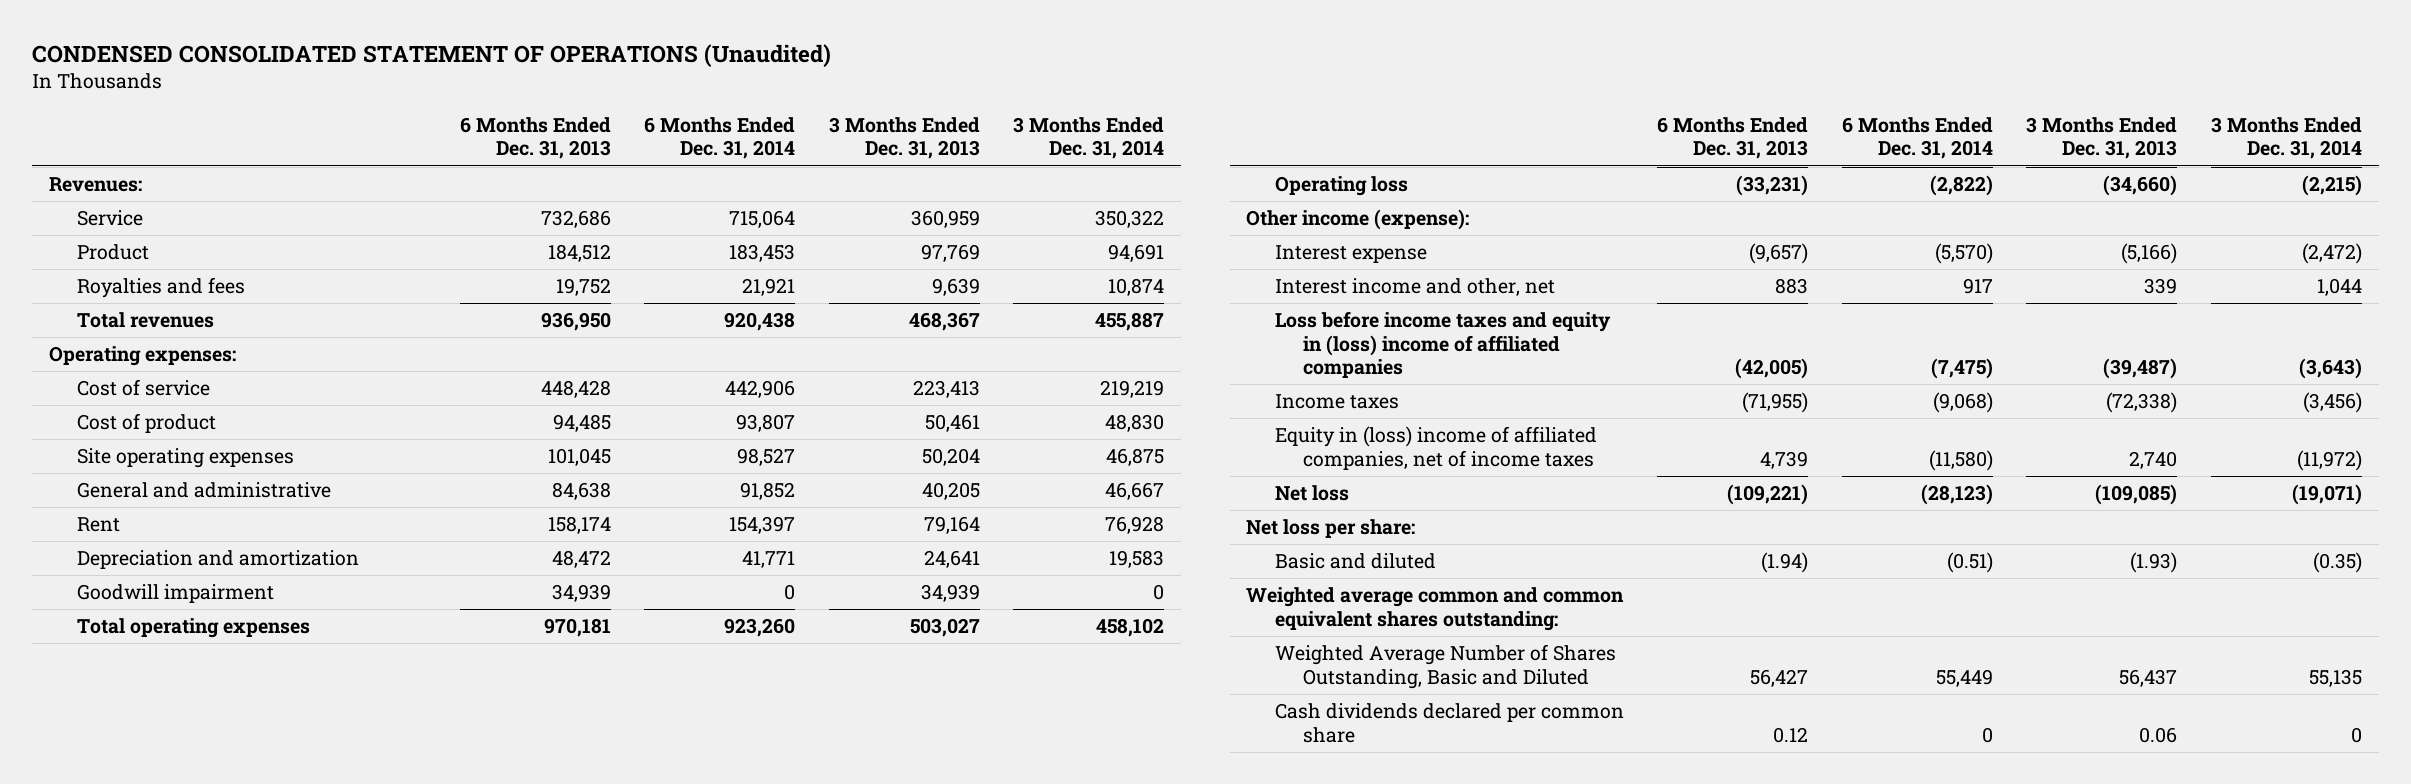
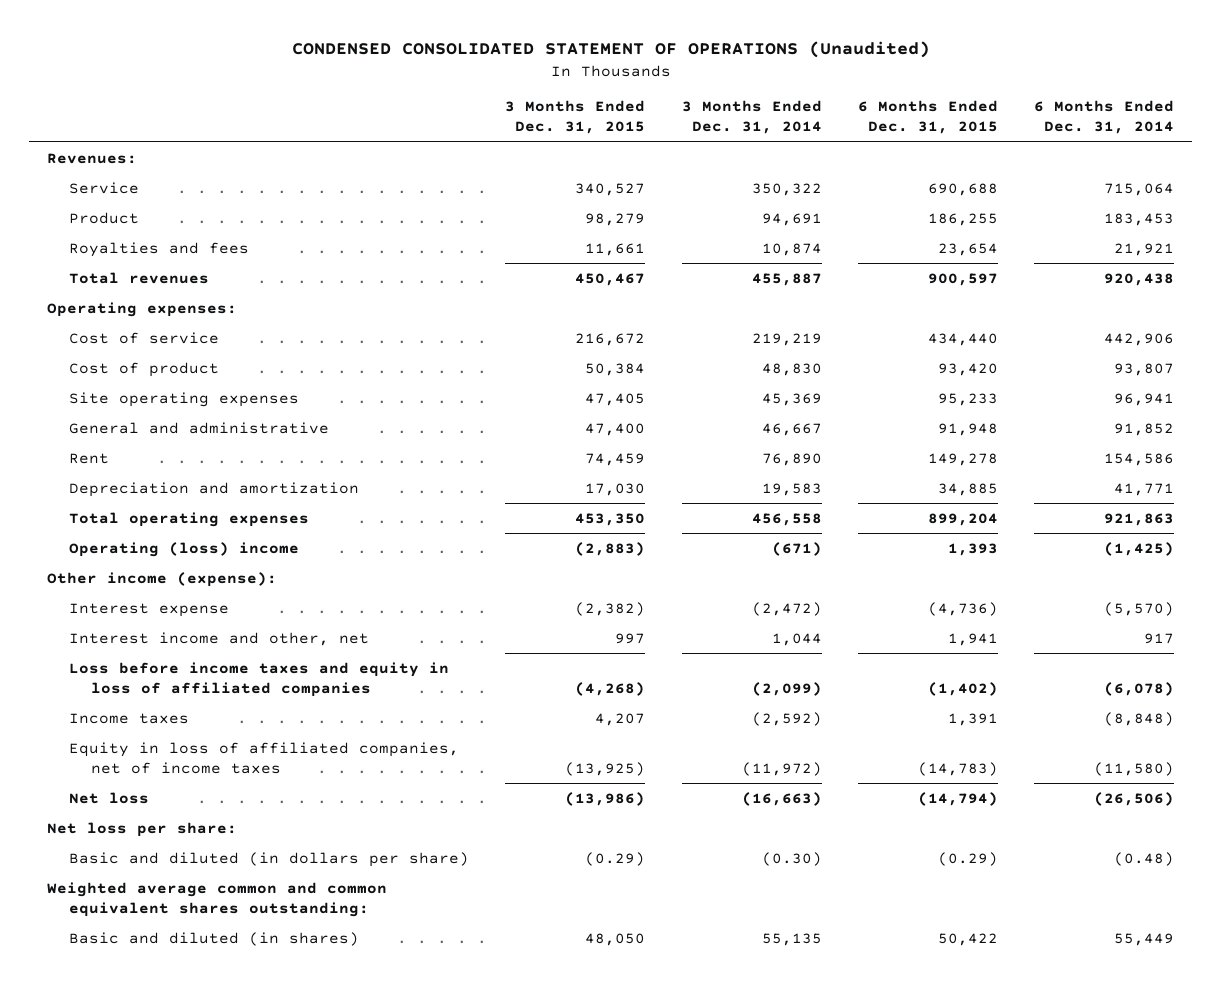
- | 6 Months Ended Dec. 31, 2013 | 6 Months Ended Dec. 31, 2014 | 3 Months Ended Dec. 31, 2013 | 3 Months Ended Dec. 31, 2014
+ | 3 Months Ended Dec. 31, 2015 | 3 Months Ended Dec. 31, 2014 | 6 Months Ended Dec. 31, 2015 | 6 Months Ended Dec. 31, 2014
- Site operating expenses | 101,045 | 98,527 | 50,204 | 46,875
+ Site operating expenses | 47,405 | 45,369 | 95,233 | 96,941
- Rent | 158,174 | 154,397 | 79,164 | 76,928
+ Rent | 74,459 | 76,890 | 149,278 | 154,586
- Goodwill impairment | 34,939 | 0 | 34,939 | 0
- Total operating expenses | 970,181 | 923,260 | 503,027 | 458,102
- Operating loss | (33,231) | (2,822) | (34,660) | (2,215)
+ Total operating expenses | 453,350 | 456,558 | 899,204 | 921,863
+ Operating (loss) income | (2,883) | (671) | 1,393 | (1,425)
- Loss before income taxes and equity in (loss) income of affiliated companies | (42,005) | (7,475) | (39,487) | (3,643)
- Income taxes | (71,955) | (9,068) | (72,338) | (3,456)
- Equity in (loss) income of affiliated companies, net of income taxes | 4,739 | (11,580) | 2,740 | (11,972)
- Net loss | (109,221) | (28,123) | (109,085) | (19,071)
+ Loss before income taxes and equity in loss of affiliated companies | (4,268) | (2,099) | (1,402) | (6,078)
+ Income taxes | 4,207 | (2,592) | 1,391 | (8,848)
+ Equity in loss of affiliated companies, net of income taxes | (13,925) | (11,972) | (14,783) | (11,580)
+ Net loss | (13,986) | (16,663) | (14,794) | (26,506)
- Basic and diluted | (1.94) | (0.51) | (1.93) | (0.35)
+ Basic and diluted (in dollars per share) | (0.29) | (0.30) | (0.29) | (0.48)
- Weighted Average Number of Shares Outstanding, Basic and Diluted | 56,427 | 55,449 | 56,437 | 55,135
- Cash dividends declared per common share | 0.12 | 0 | 0.06 | 0
+ Basic and diluted (in shares) | 48,050 | 55,135 | 50,422 | 55,449

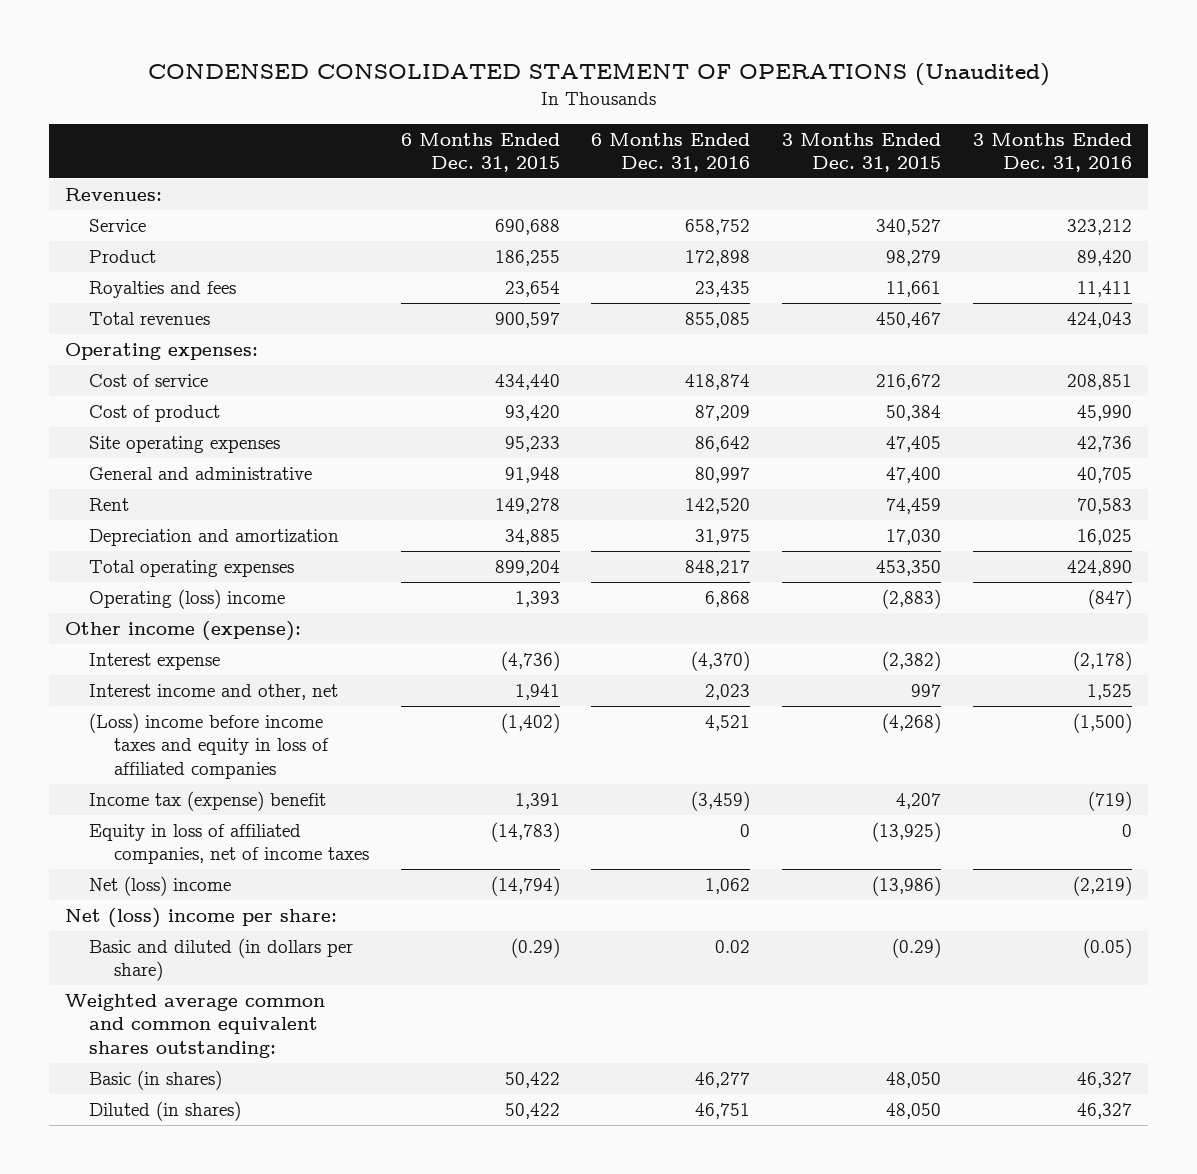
- | 3 Months Ended Dec. 31, 2015 | 3 Months Ended Dec. 31, 2014 | 6 Months Ended Dec. 31, 2015 | 6 Months Ended Dec. 31, 2014
+ | 6 Months Ended Dec. 31, 2015 | 6 Months Ended Dec. 31, 2016 | 3 Months Ended Dec. 31, 2015 | 3 Months Ended Dec. 31, 2016
- Loss before income taxes and equity in loss of affiliated companies | (4,268) | (2,099) | (1,402) | (6,078)
- Income taxes | 4,207 | (2,592) | 1,391 | (8,848)
+ (Loss) income before income taxes and equity in loss of affiliated companies | (1,402) | 4,521 | (4,268) | (1,500)
+ Income tax (expense) benefit | 1,391 | (3,459) | 4,207 | (719)
- Net loss | (13,986) | (16,663) | (14,794) | (26,506)
- Net loss per share:
+ Net (loss) income | (14,794) | 1,062 | (13,986) | (2,219)
+ Net (loss) income per share:
- Basic and diluted (in shares) | 48,050 | 55,135 | 50,422 | 55,449
+ Basic (in shares) | 50,422 | 46,277 | 48,050 | 46,327
+ Diluted (in shares) | 50,422 | 46,751 | 48,050 | 46,327

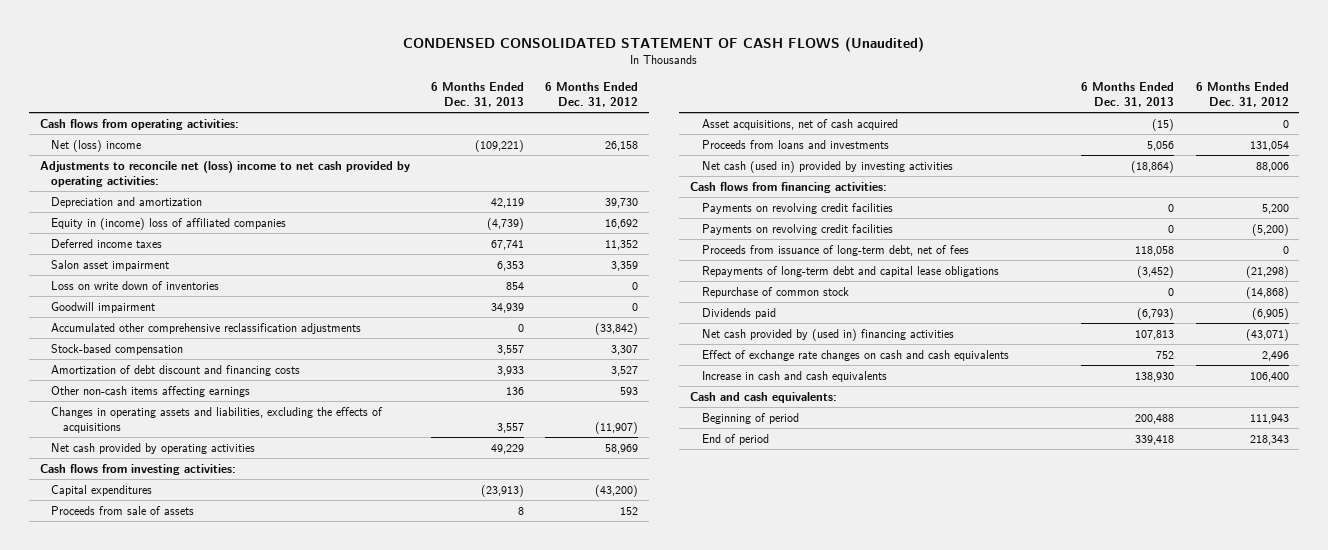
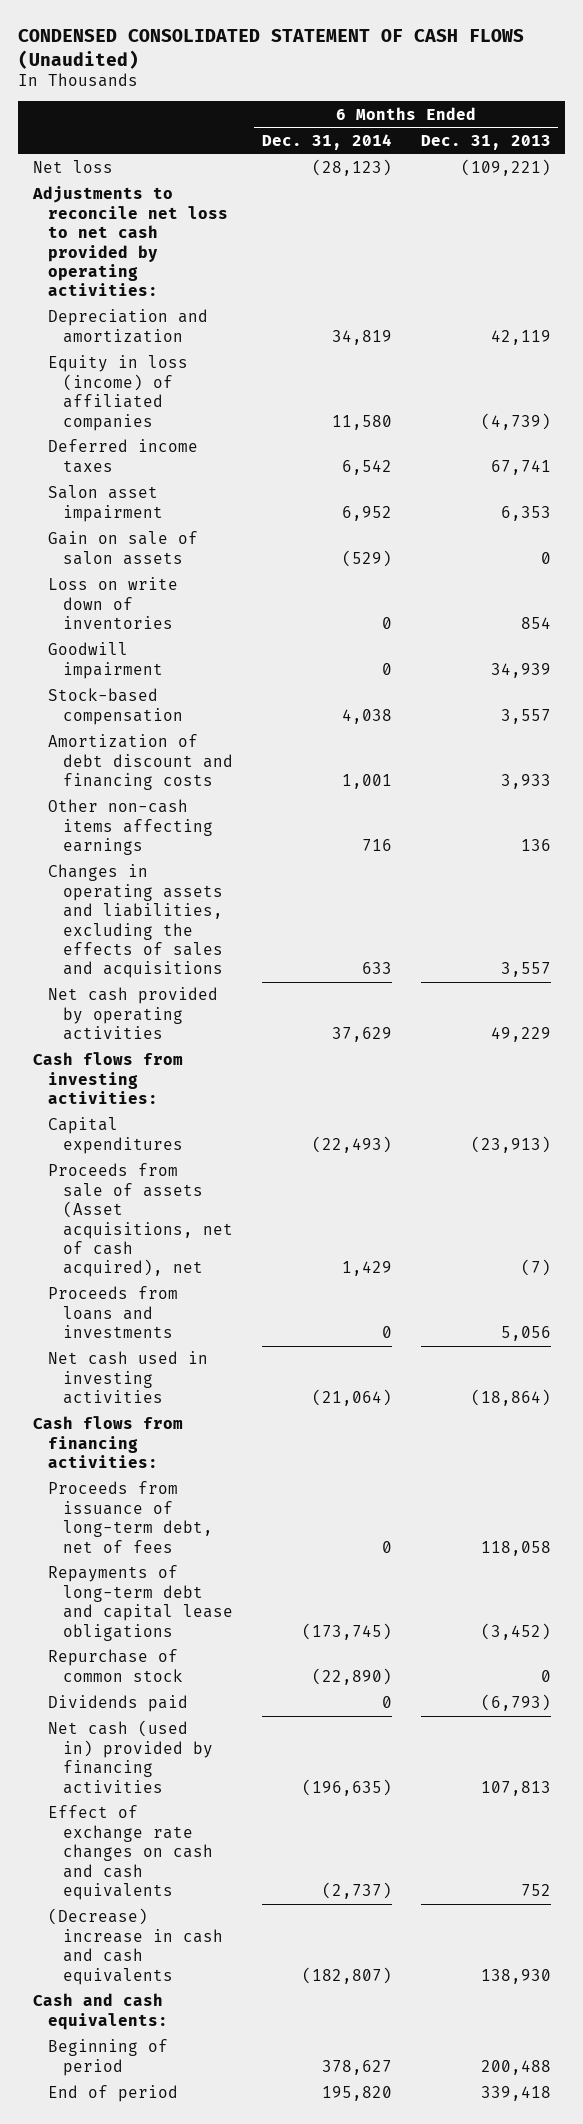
- | 6 Months Ended Dec. 31, 2013 | 6 Months Ended Dec. 31, 2012
+ | 6 Months Ended Dec. 31, 2014 | 6 Months Ended Dec. 31, 2013
- Cash flows from operating activities:
- Net (loss) income | (109,221) | 26,158
- Adjustments to reconcile net (loss) income to net cash provided by operating activities:
+ Net loss | (28,123) | (109,221)
+ Adjustments to reconcile net loss to net cash provided by operating activities:
- Equity in (income) loss of affiliated companies | (4,739) | 16,692
+ Equity in loss (income) of affiliated companies | 11,580 | (4,739)
+ Gain on sale of salon assets | (529) | 0
- Accumulated other comprehensive reclassification adjustments | 0 | (33,842)
- Changes in operating assets and liabilities, excluding the effects of acquisitions | 3,557 | (11,907)
+ Changes in operating assets and liabilities, excluding the effects of sales and acquisitions | 633 | 3,557
- Proceeds from sale of assets | 8 | 152
- Asset acquisitions, net of cash acquired | (15) | 0
+ Proceeds from sale of assets (Asset acquisitions, net of cash acquired), net | 1,429 | (7)
- Net cash (used in) provided by investing activities | (18,864) | 88,006
+ Net cash used in investing activities | (21,064) | (18,864)
- Payments on revolving credit facilities | 0 | 5,200
- Payments on revolving credit facilities | 0 | (5,200)
- Net cash provided by (used in) financing activities | 107,813 | (43,071)
+ Net cash (used in) provided by financing activities | (196,635) | 107,813
- Increase in cash and cash equivalents | 138,930 | 106,400
+ (Decrease) increase in cash and cash equivalents | (182,807) | 138,930

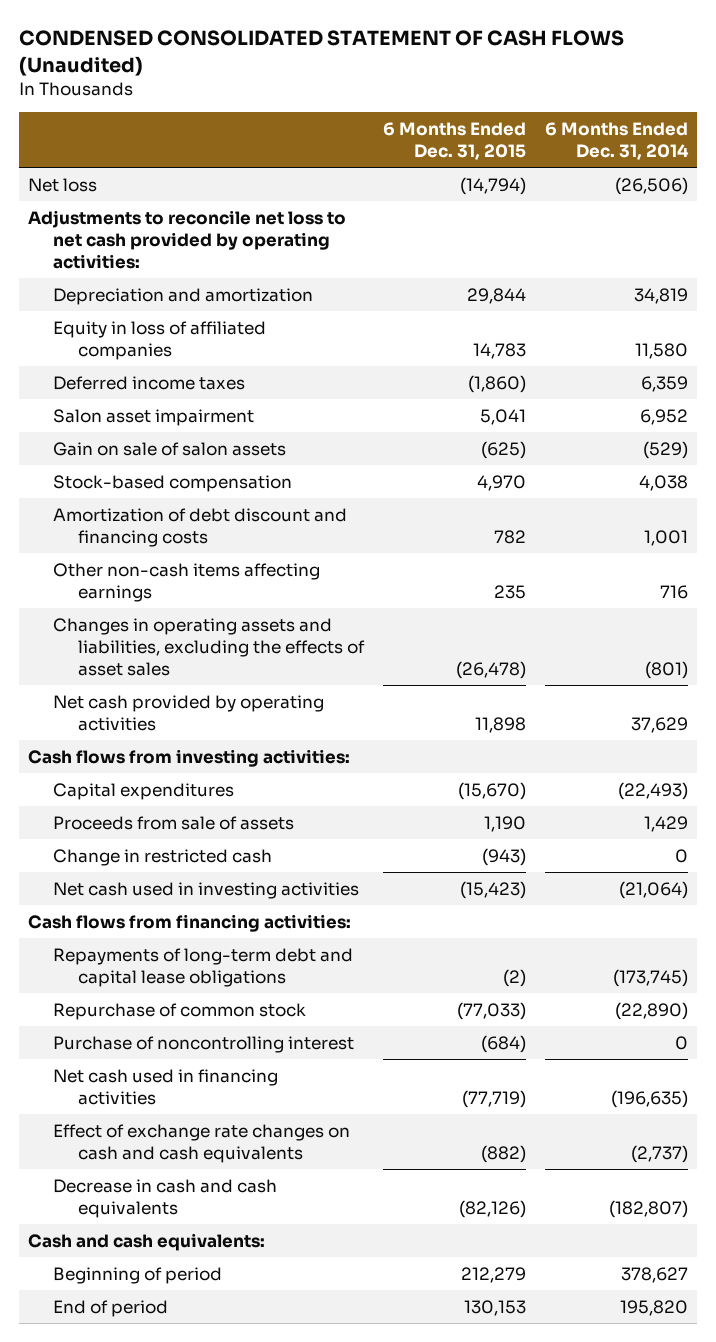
- | 6 Months Ended Dec. 31, 2014 | 6 Months Ended Dec. 31, 2013
+ | 6 Months Ended Dec. 31, 2015 | 6 Months Ended Dec. 31, 2014
- Net loss | (28,123) | (109,221)
+ Net loss | (14,794) | (26,506)
- Equity in loss (income) of affiliated companies | 11,580 | (4,739)
- Deferred income taxes | 6,542 | 67,741
+ Equity in loss of affiliated companies | 14,783 | 11,580
+ Deferred income taxes | (1,860) | 6,359
- Loss on write down of inventories | 0 | 854
- Goodwill impairment | 0 | 34,939
- Changes in operating assets and liabilities, excluding the effects of sales and acquisitions | 633 | 3,557
+ Changes in operating assets and liabilities, excluding the effects of asset sales | (26,478) | (801)
- Proceeds from sale of assets (Asset acquisitions, net of cash acquired), net | 1,429 | (7)
- Proceeds from loans and investments | 0 | 5,056
+ Proceeds from sale of assets | 1,190 | 1,429
+ Change in restricted cash | (943) | 0
- Proceeds from issuance of long-term debt, net of fees | 0 | 118,058
- Dividends paid | 0 | (6,793)
- Net cash (used in) provided by financing activities | (196,635) | 107,813
+ Purchase of noncontrolling interest | (684) | 0
+ Net cash used in financing activities | (77,719) | (196,635)
- (Decrease) increase in cash and cash equivalents | (182,807) | 138,930
+ Decrease in cash and cash equivalents | (82,126) | (182,807)

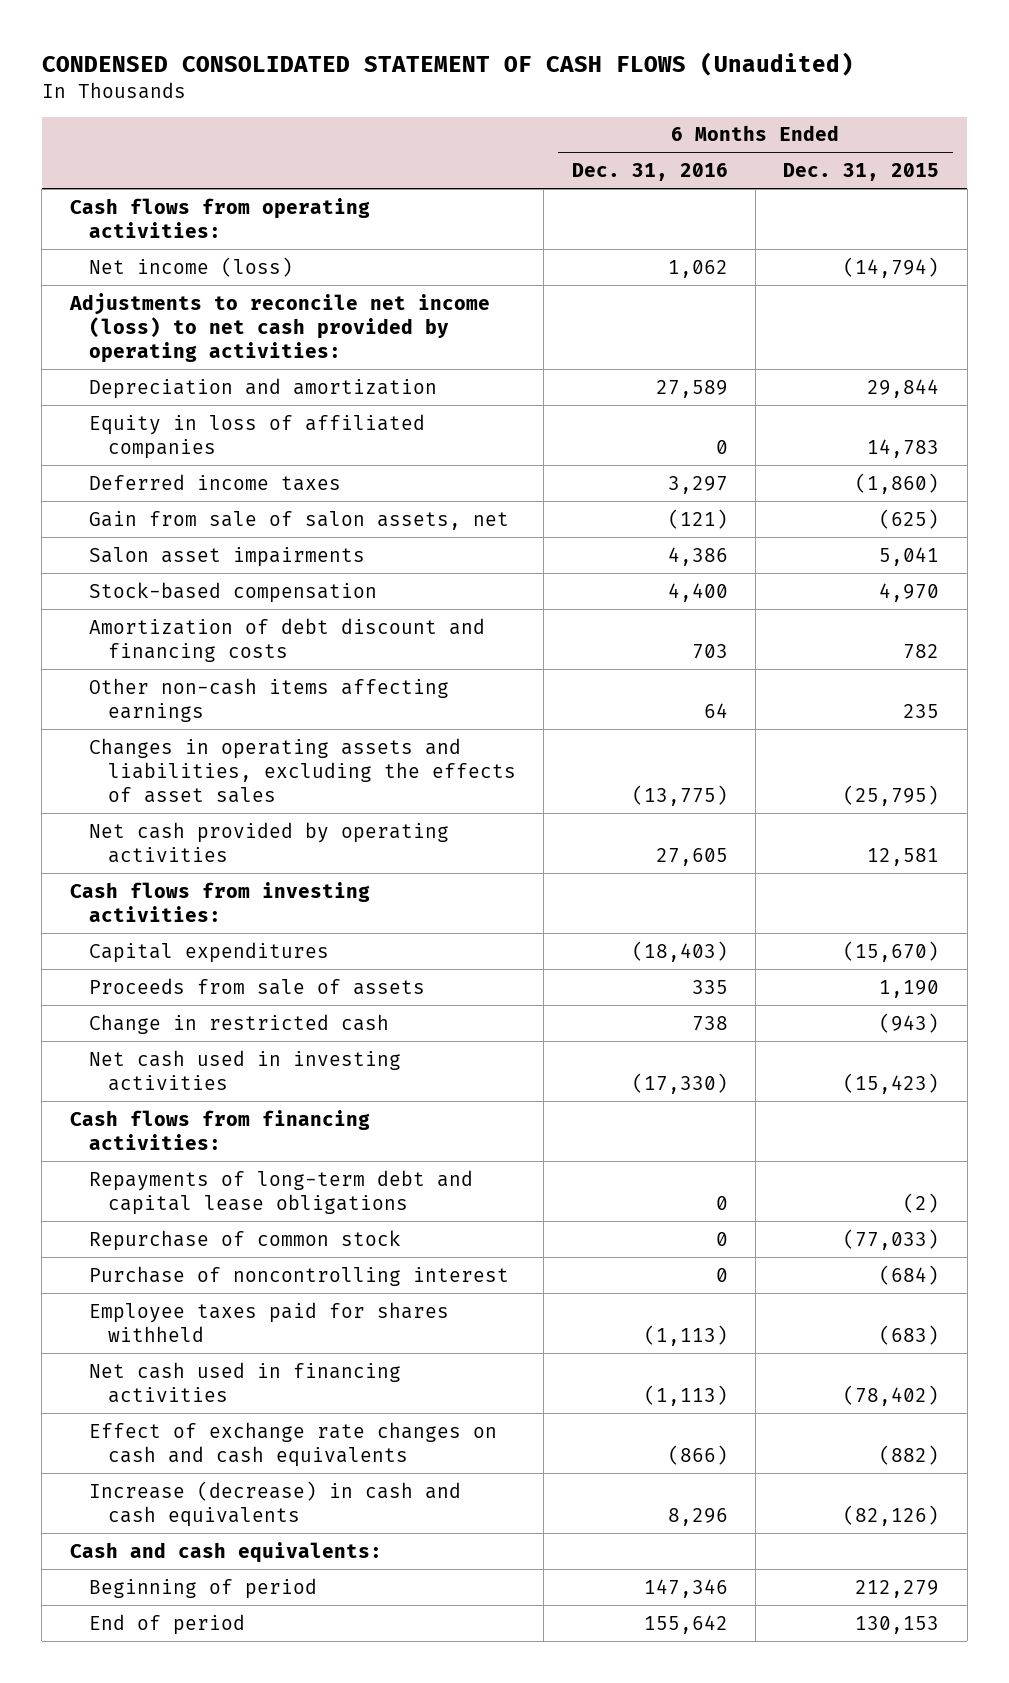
- | 6 Months Ended Dec. 31, 2015 | 6 Months Ended Dec. 31, 2014
+ | 6 Months Ended Dec. 31, 2016 | 6 Months Ended Dec. 31, 2015
- Net loss | (14,794) | (26,506)
- Adjustments to reconcile net loss to net cash provided by operating activities:
+ Cash flows from operating activities:
+ Net income (loss) | 1,062 | (14,794)
+ Adjustments to reconcile net income (loss) to net cash provided by operating activities:
- Salon asset impairment | 5,041 | 6,952
- Gain on sale of salon assets | (625) | (529)
+ Gain from sale of salon assets, net | (121) | (625)
+ Salon asset impairments | 4,386 | 5,041
- Changes in operating assets and liabilities, excluding the effects of asset sales | (26,478) | (801)
- Net cash provided by operating activities | 11,898 | 37,629
+ Changes in operating assets and liabilities, excluding the effects of asset sales | (13,775) | (25,795)
+ Net cash provided by operating activities | 27,605 | 12,581
- Net cash used in financing activities | (77,719) | (196,635)
+ Employee taxes paid for shares withheld | (1,113) | (683)
+ Net cash used in financing activities | (1,113) | (78,402)
- Decrease in cash and cash equivalents | (82,126) | (182,807)
+ Increase (decrease) in cash and cash equivalents | 8,296 | (82,126)

